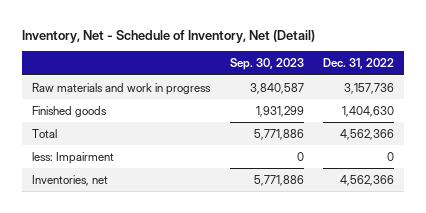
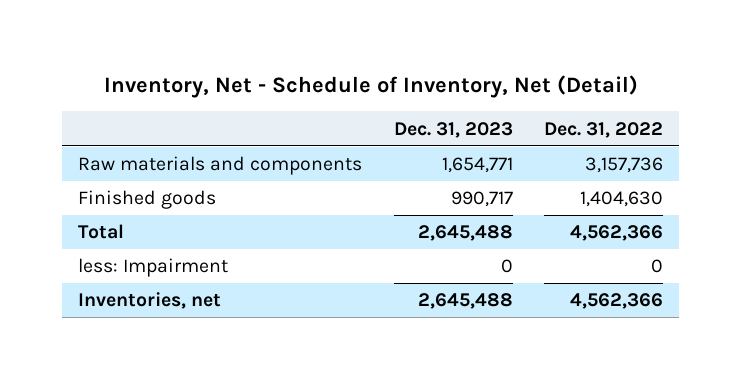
- | Sep. 30, 2023 | Dec. 31, 2022
+ | Dec. 31, 2023 | Dec. 31, 2022
- Raw materials and work in progress | 3,840,587 | 3,157,736
+ Raw materials and components | 1,654,771 | 3,157,736

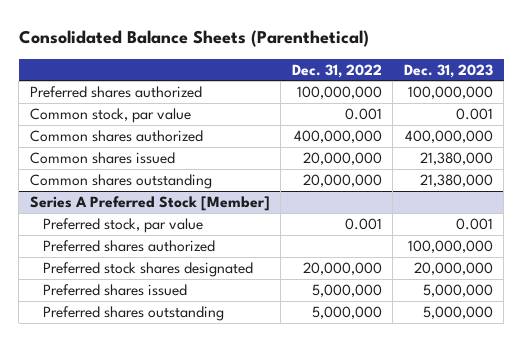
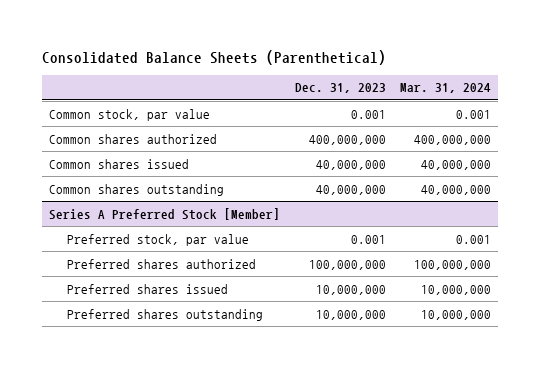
- | Dec. 31, 2022 | Dec. 31, 2023
+ | Dec. 31, 2023 | Mar. 31, 2024
- Preferred shares authorized | 100,000,000 | 100,000,000
- Common shares issued | 20,000,000 | 21,380,000
- Common shares outstanding | 20,000,000 | 21,380,000
+ Common shares issued | 40,000,000 | 40,000,000
+ Common shares outstanding | 40,000,000 | 40,000,000
@ Series A Preferred Stock [Member]
- Preferred stock shares designated | 20,000,000 | 20,000,000
- Preferred shares issued | 5,000,000 | 5,000,000
- Preferred shares outstanding | 5,000,000 | 5,000,000
+ Preferred shares issued | 10,000,000 | 10,000,000
+ Preferred shares outstanding | 10,000,000 | 10,000,000

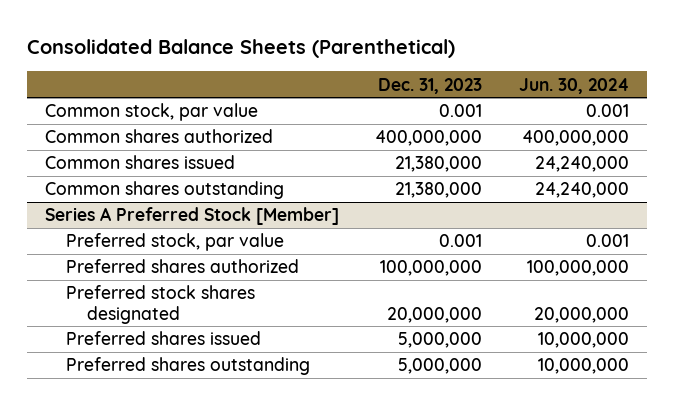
- | Dec. 31, 2023 | Mar. 31, 2024
+ | Dec. 31, 2023 | Jun. 30, 2024
- Common shares issued | 40,000,000 | 40,000,000
- Common shares outstanding | 40,000,000 | 40,000,000
+ Common shares issued | 21,380,000 | 24,240,000
+ Common shares outstanding | 21,380,000 | 24,240,000
@ Series A Preferred Stock [Member]
- Preferred shares issued | 10,000,000 | 10,000,000
- Preferred shares outstanding | 10,000,000 | 10,000,000
+ Preferred stock shares designated | 20,000,000 | 20,000,000
+ Preferred shares issued | 5,000,000 | 10,000,000
+ Preferred shares outstanding | 5,000,000 | 10,000,000

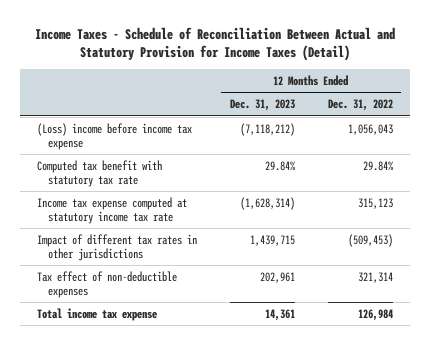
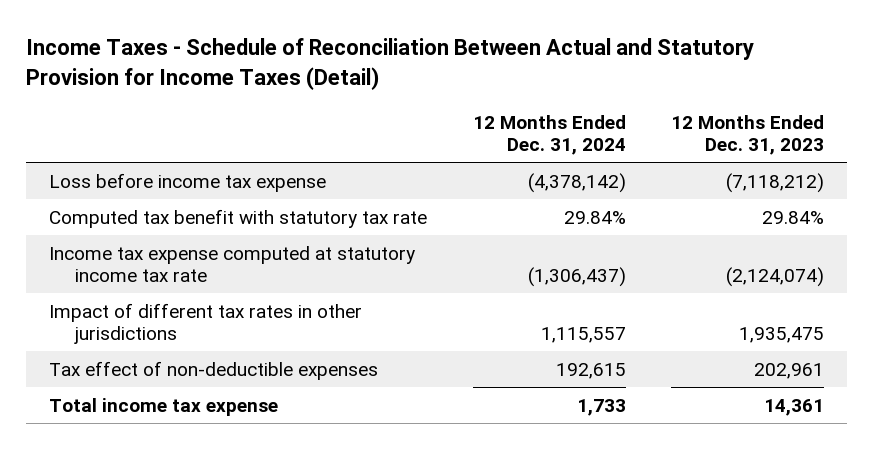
- | 12 Months Ended Dec. 31, 2023 | 12 Months Ended Dec. 31, 2022
+ | 12 Months Ended Dec. 31, 2024 | 12 Months Ended Dec. 31, 2023
- (Loss) income before income tax expense | (7,118,212) | 1,056,043
+ Loss before income tax expense | (4,378,142) | (7,118,212)
- Income tax expense computed at statutory income tax rate | (1,628,314) | 315,123
- Impact of different tax rates in other jurisdictions | 1,439,715 | (509,453)
+ Income tax expense computed at statutory income tax rate | (1,306,437) | (2,124,074)
+ Impact of different tax rates in other jurisdictions | 1,115,557 | 1,935,475

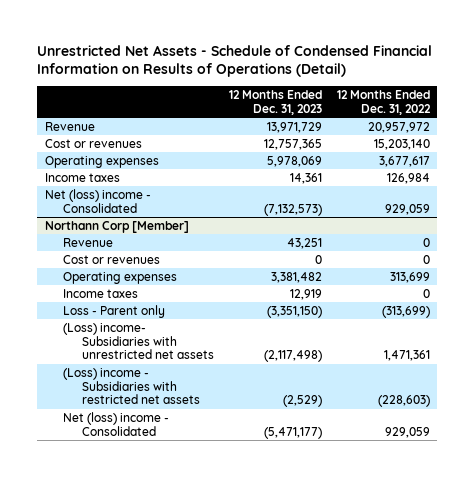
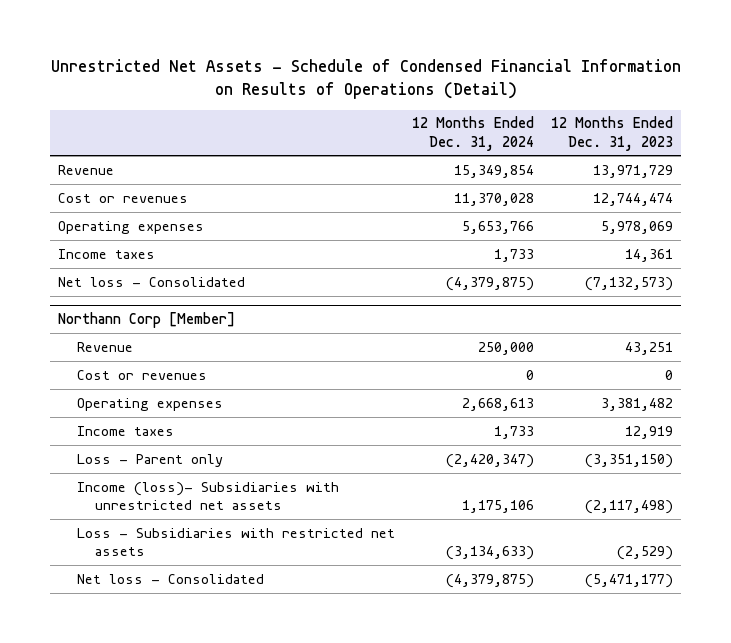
- | 12 Months Ended Dec. 31, 2023 | 12 Months Ended Dec. 31, 2022
+ | 12 Months Ended Dec. 31, 2024 | 12 Months Ended Dec. 31, 2023
- Cost or revenues | 12,757,365 | 15,203,140
+ Cost or revenues | 11,370,028 | 12,744,474
- Net (loss) income - Consolidated | (7,132,573) | 929,059
+ Net loss - Consolidated | (4,379,875) | (7,132,573)
@ Northann Corp [Member]
- (Loss) income- Subsidiaries with unrestricted net assets | (2,117,498) | 1,471,361
- (Loss) income - Subsidiaries with restricted net assets | (2,529) | (228,603)
- Net (loss) income - Consolidated | (5,471,177) | 929,059
+ Income (loss)- Subsidiaries with unrestricted net assets | 1,175,106 | (2,117,498)
+ Loss - Subsidiaries with restricted net assets | (3,134,633) | (2,529)
+ Net loss - Consolidated | (4,379,875) | (5,471,177)

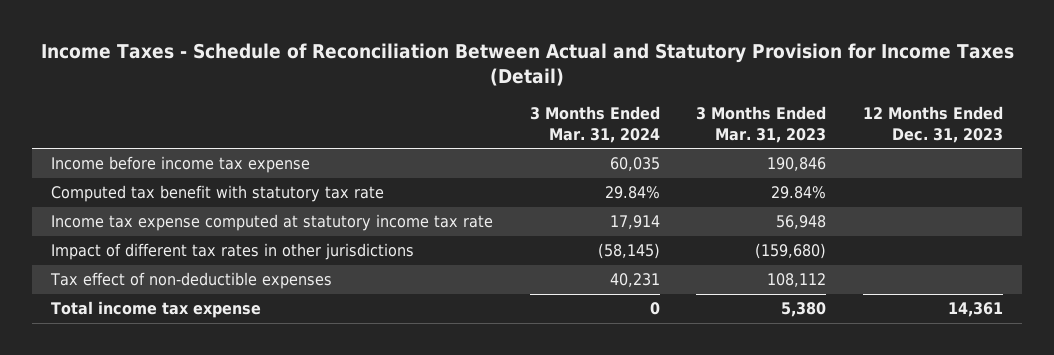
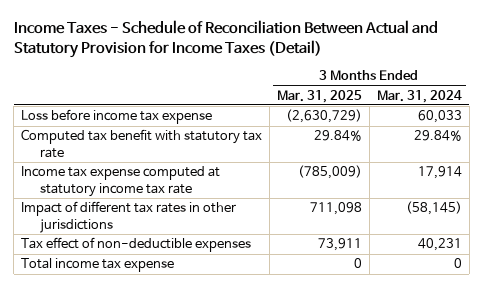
- | 3 Months Ended Mar. 31, 2024 | 3 Months Ended Mar. 31, 2023 | 12 Months Ended Dec. 31, 2023
+ | 3 Months Ended Mar. 31, 2025 | 3 Months Ended Mar. 31, 2024
- Income before income tax expense | 60,035 | 190,846 |
+ Loss before income tax expense | (2,630,729) | 60,033

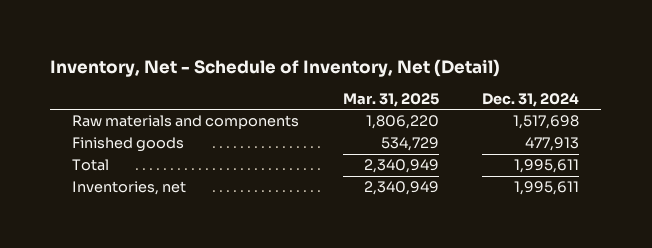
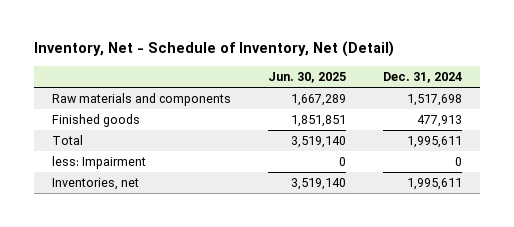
- | Mar. 31, 2025 | Dec. 31, 2024
+ | Jun. 30, 2025 | Dec. 31, 2024
+ less: Impairment | 0 | 0

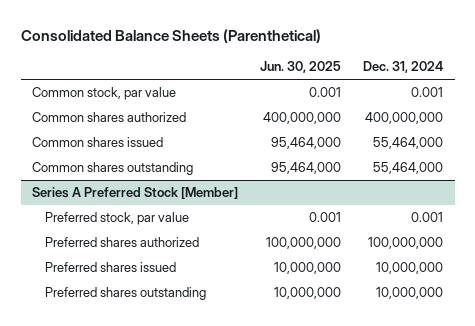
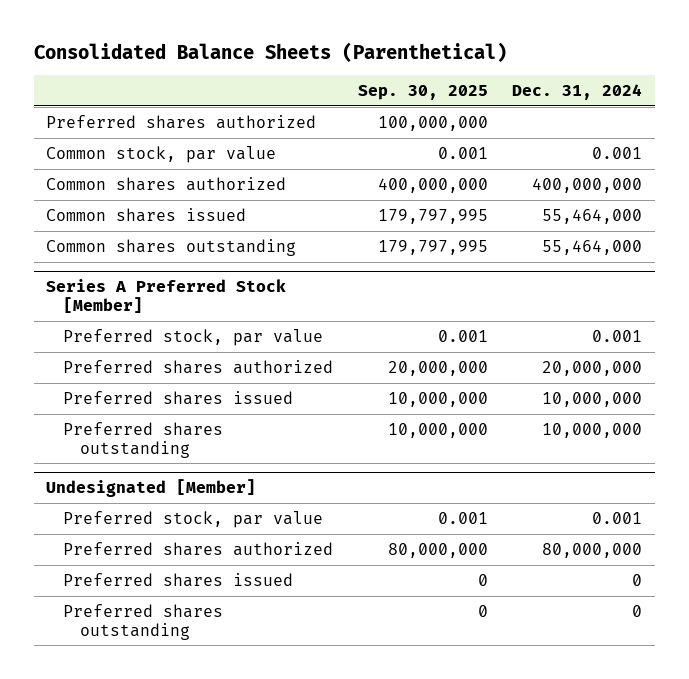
- | Jun. 30, 2025 | Dec. 31, 2024
+ | Sep. 30, 2025 | Dec. 31, 2024
+ Preferred shares authorized | 100,000,000 |
@ Series A Preferred Stock [Member]
- Preferred shares authorized | 100,000,000 | 100,000,000
+ Preferred shares authorized | 20,000,000 | 20,000,000
+ Undesignated [Member]
+ Preferred stock, par value | 0.001 | 0.001
+ Preferred shares authorized | 80,000,000 | 80,000,000
+ Preferred shares issued | 0 | 0
+ Preferred shares outstanding | 0 | 0

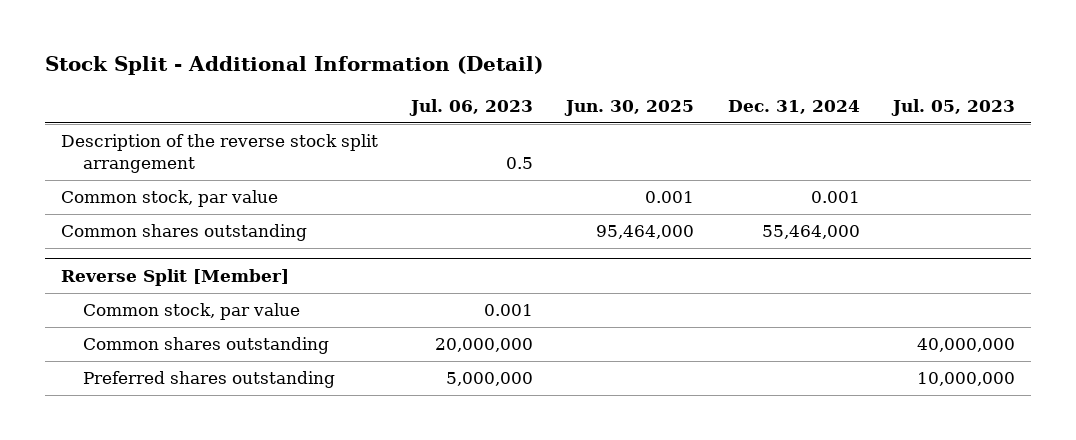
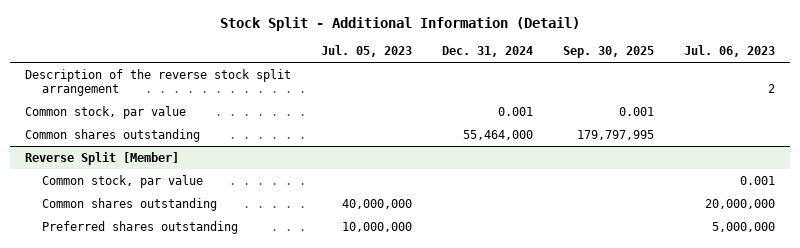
- | Jul. 06, 2023 | Jun. 30, 2025 | Dec. 31, 2024 | Jul. 05, 2023
+ | Jul. 05, 2023 | Dec. 31, 2024 | Sep. 30, 2025 | Jul. 06, 2023
- Description of the reverse stock split arrangement | 0.5 | | |
+ Description of the reverse stock split arrangement | | | | 2

